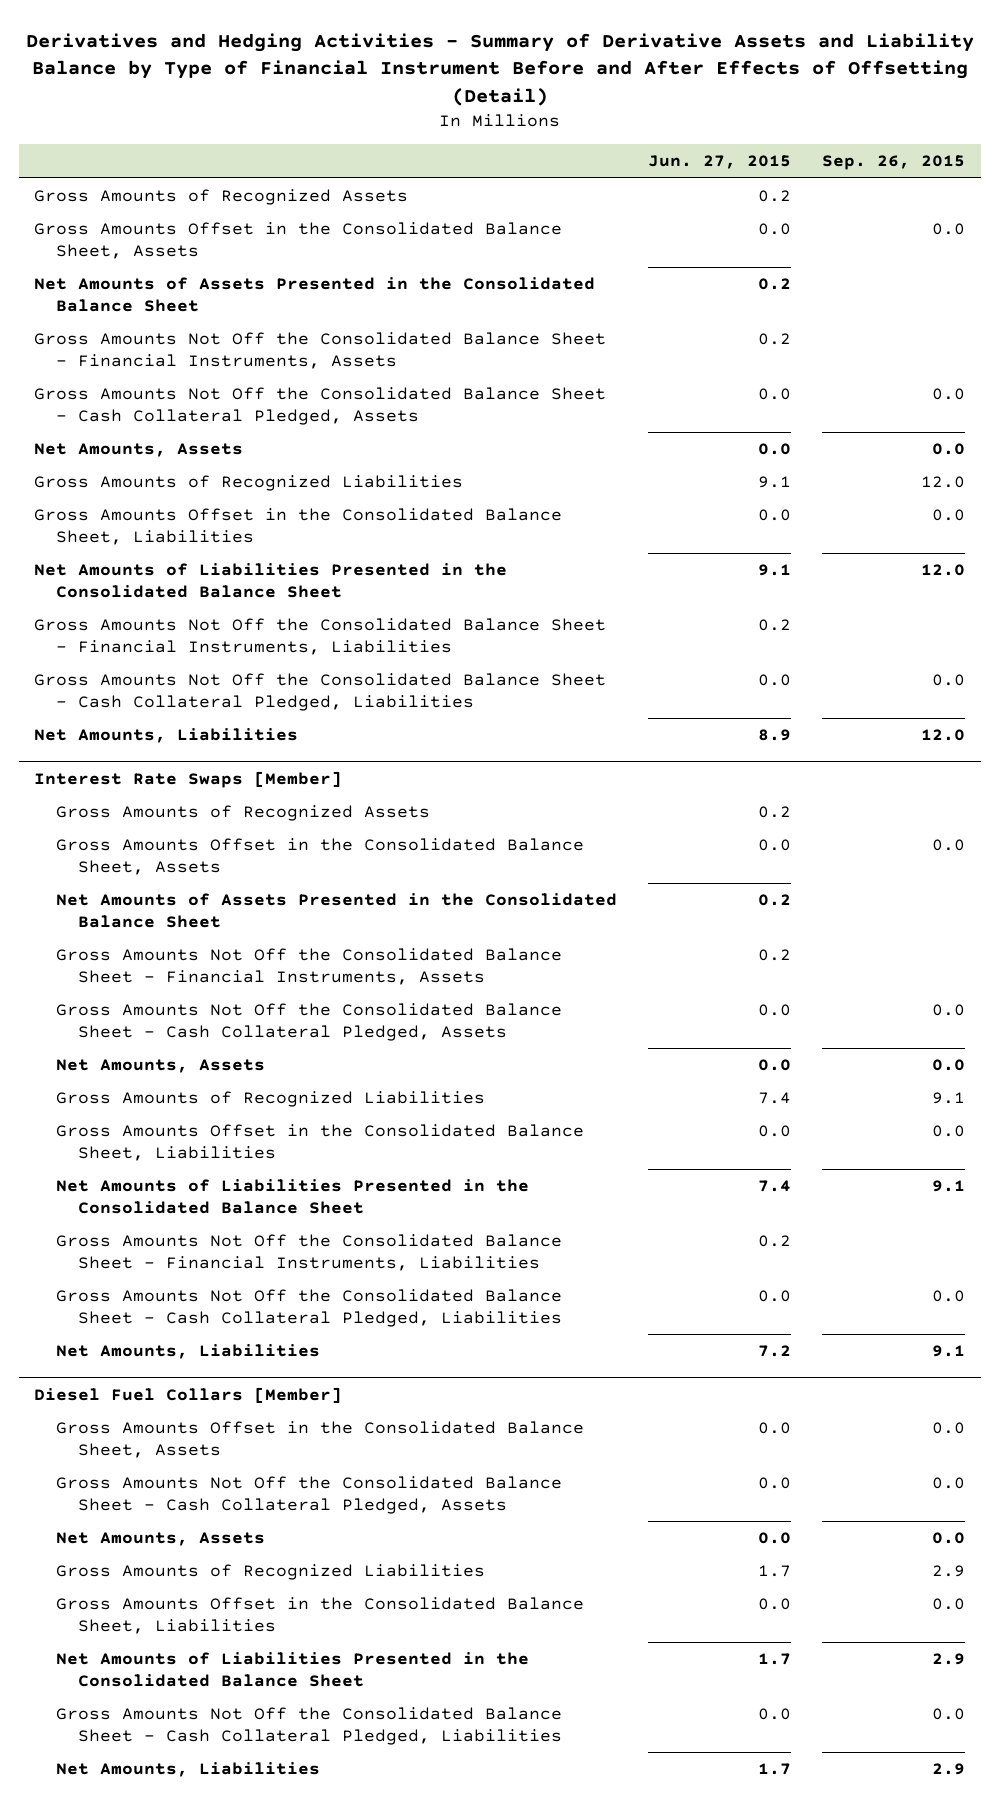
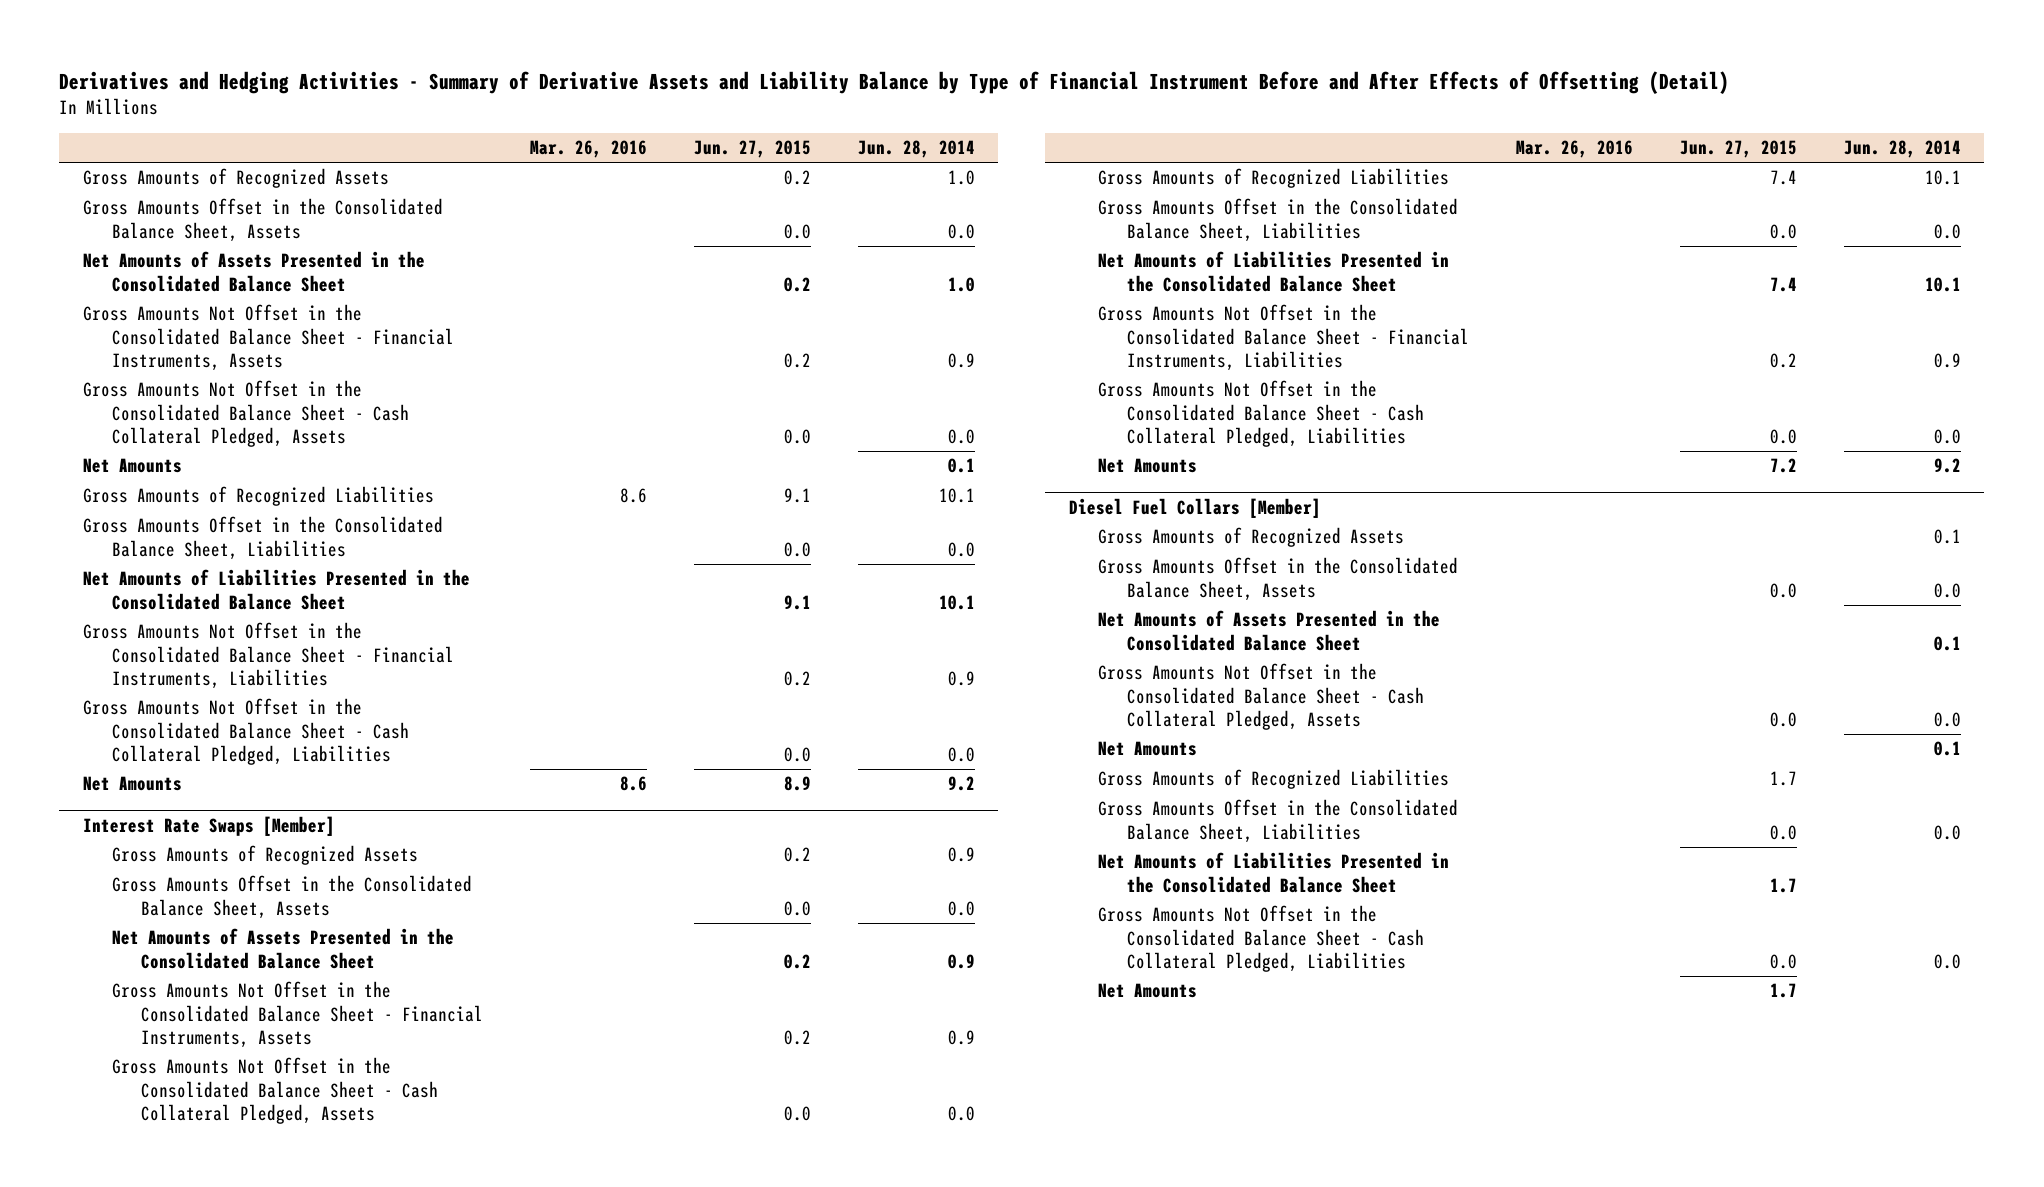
- | Jun. 27, 2015 | Sep. 26, 2015
+ | Mar. 26, 2016 | Jun. 27, 2015 | Jun. 28, 2014
- Gross Amounts Not Off the Consolidated Balance Sheet - Financial Instruments, Assets | 0.2 |
- Gross Amounts Not Off the Consolidated Balance Sheet - Cash Collateral Pledged, Assets | 0.0 | 0.0
- Net Amounts, Assets | 0.0 | 0.0
+ Gross Amounts Not Offset in the Consolidated Balance Sheet - Financial Instruments, Assets | | 0.2 | 0.9
+ Gross Amounts Not Offset in the Consolidated Balance Sheet - Cash Collateral Pledged, Assets | | 0.0 | 0.0
+ Net Amounts | | | 0.1
- Gross Amounts Not Off the Consolidated Balance Sheet - Financial Instruments, Liabilities | 0.2 |
- Gross Amounts Not Off the Consolidated Balance Sheet - Cash Collateral Pledged, Liabilities | 0.0 | 0.0
- Net Amounts, Liabilities | 8.9 | 12.0
+ Gross Amounts Not Offset in the Consolidated Balance Sheet - Financial Instruments, Liabilities | | 0.2 | 0.9
+ Gross Amounts Not Offset in the Consolidated Balance Sheet - Cash Collateral Pledged, Liabilities | | 0.0 | 0.0
+ Net Amounts | 8.6 | 8.9 | 9.2
@ Interest Rate Swaps [Member]
- Gross Amounts Not Off the Consolidated Balance Sheet - Financial Instruments, Assets | 0.2 |
- Gross Amounts Not Off the Consolidated Balance Sheet - Cash Collateral Pledged, Assets | 0.0 | 0.0
- Net Amounts, Assets | 0.0 | 0.0
+ Gross Amounts Not Offset in the Consolidated Balance Sheet - Financial Instruments, Assets | | 0.2 | 0.9
+ Gross Amounts Not Offset in the Consolidated Balance Sheet - Cash Collateral Pledged, Assets | | 0.0 | 0.0
- Gross Amounts Not Off the Consolidated Balance Sheet - Financial Instruments, Liabilities | 0.2 |
- Gross Amounts Not Off the Consolidated Balance Sheet - Cash Collateral Pledged, Liabilities | 0.0 | 0.0
- Net Amounts, Liabilities | 7.2 | 9.1
+ Gross Amounts Not Offset in the Consolidated Balance Sheet - Financial Instruments, Liabilities | | 0.2 | 0.9
+ Gross Amounts Not Offset in the Consolidated Balance Sheet - Cash Collateral Pledged, Liabilities | | 0.0 | 0.0
+ Net Amounts | | 7.2 | 9.2
@ Diesel Fuel Collars [Member]
+ Gross Amounts of Recognized Assets | | | 0.1
- Gross Amounts Not Off the Consolidated Balance Sheet - Cash Collateral Pledged, Assets | 0.0 | 0.0
- Net Amounts, Assets | 0.0 | 0.0
+ Net Amounts of Assets Presented in the Consolidated Balance Sheet | | | 0.1
+ Gross Amounts Not Offset in the Consolidated Balance Sheet - Cash Collateral Pledged, Assets | | 0.0 | 0.0
+ Net Amounts | | | 0.1
- Gross Amounts Not Off the Consolidated Balance Sheet - Cash Collateral Pledged, Liabilities | 0.0 | 0.0
- Net Amounts, Liabilities | 1.7 | 2.9
+ Gross Amounts Not Offset in the Consolidated Balance Sheet - Cash Collateral Pledged, Liabilities | | 0.0 | 0.0
+ Net Amounts | | 1.7 |

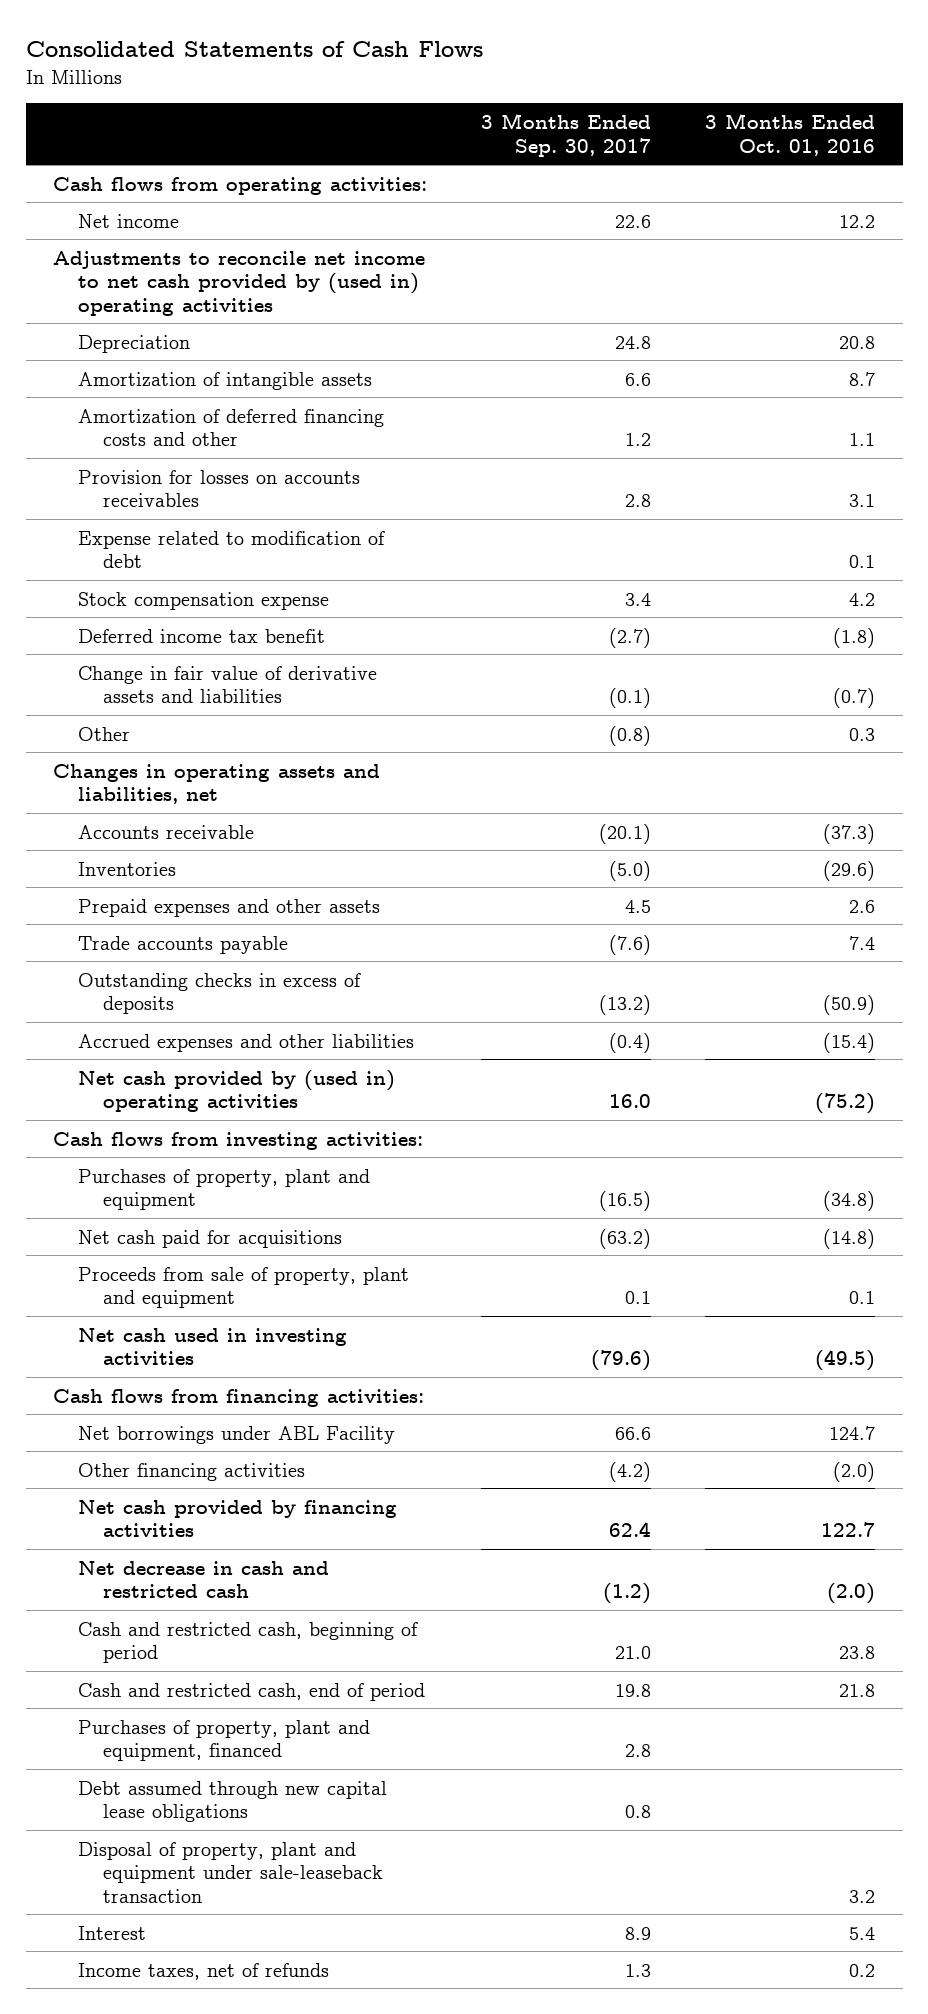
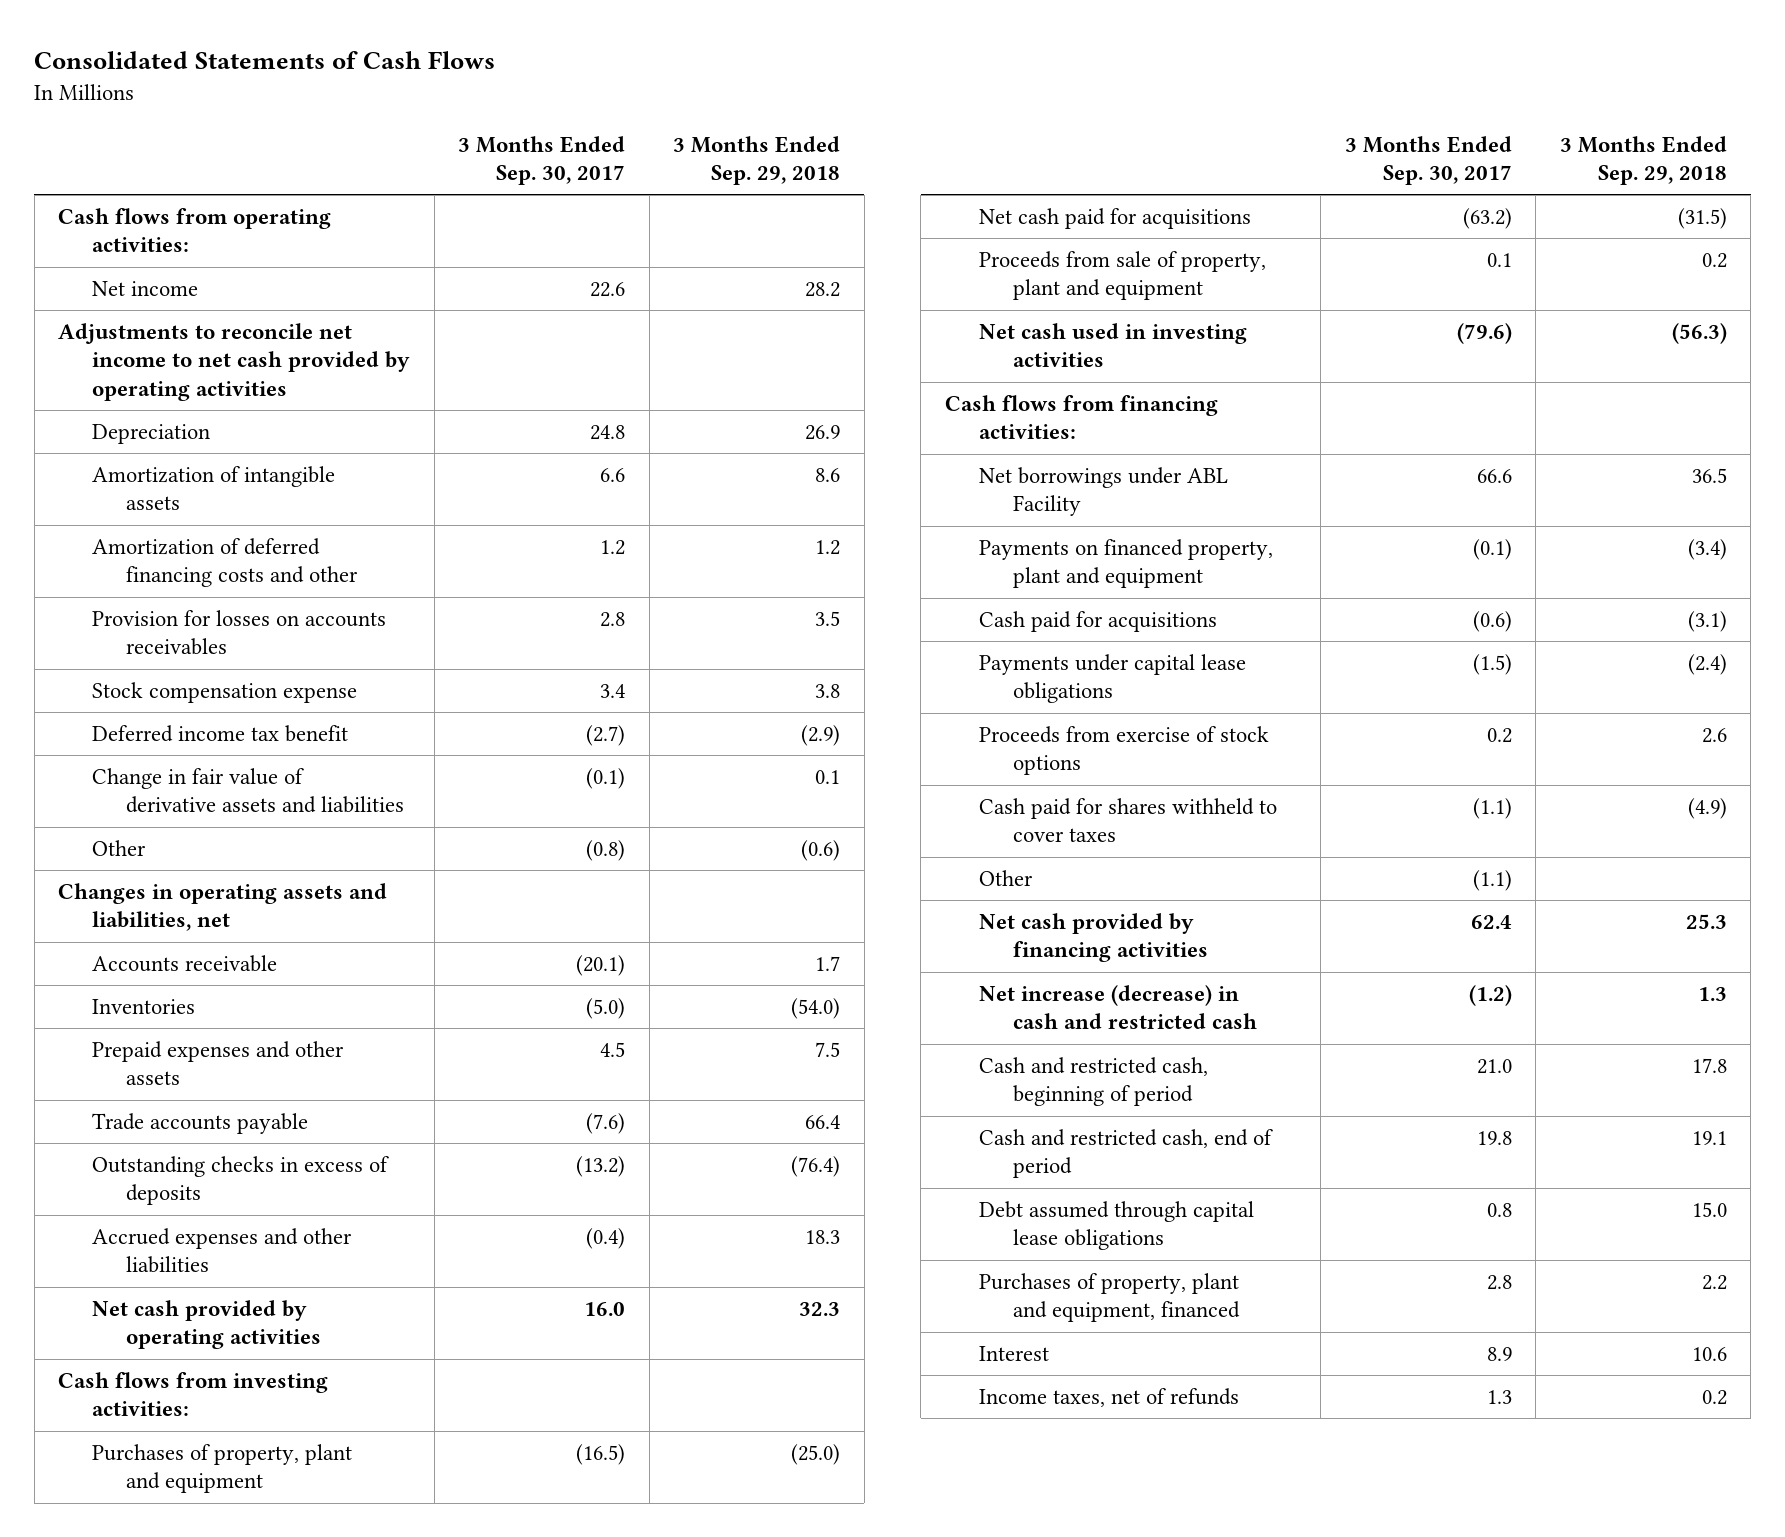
- | 3 Months Ended Sep. 30, 2017 | 3 Months Ended Oct. 01, 2016
+ | 3 Months Ended Sep. 30, 2017 | 3 Months Ended Sep. 29, 2018
- Adjustments to reconcile net income to net cash provided by (used in) operating activities
+ Adjustments to reconcile net income to net cash provided by operating activities
- Expense related to modification of debt | | 0.1
- Net cash provided by (used in) operating activities | 16.0 | (75.2)
+ Net cash provided by operating activities | 16.0 | 32.3
- Other financing activities | (4.2) | (2.0)
+ Payments on financed property, plant and equipment | (0.1) | (3.4)
+ Cash paid for acquisitions | (0.6) | (3.1)
+ Payments under capital lease obligations | (1.5) | (2.4)
+ Proceeds from exercise of stock options | 0.2 | 2.6
+ Cash paid for shares withheld to cover taxes | (1.1) | (4.9)
+ Other | (1.1) |
- Net decrease in cash and restricted cash | (1.2) | (2.0)
+ Net increase (decrease) in cash and restricted cash | (1.2) | 1.3
+ Debt assumed through capital lease obligations | 0.8 | 15.0
- Debt assumed through new capital lease obligations | 0.8 |
- Disposal of property, plant and equipment under sale-leaseback transaction | | 3.2

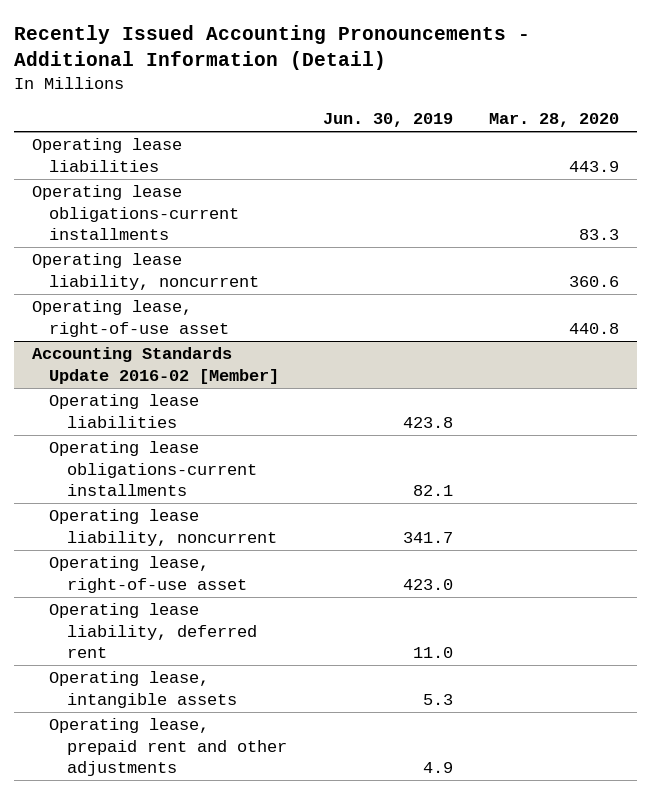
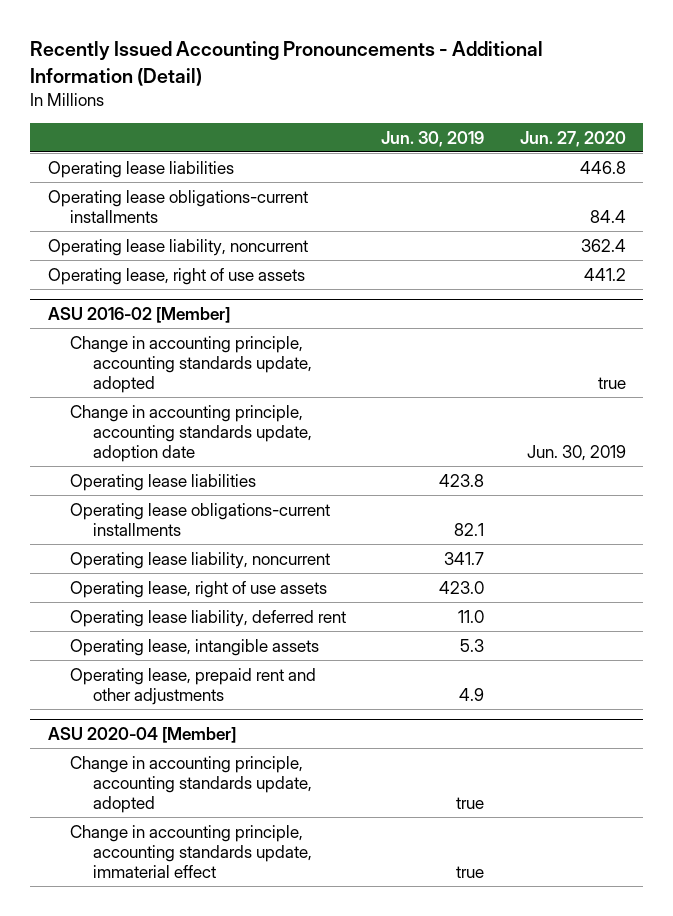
- | Jun. 30, 2019 | Mar. 28, 2020
+ | Jun. 30, 2019 | Jun. 27, 2020
- Operating lease, right-of-use asset | | 440.8
- Accounting Standards Update 2016-02 [Member]
+ Operating lease, right of use assets | | 441.2
+ ASU 2016-02 [Member]
+ Change in accounting principle, accounting standards update, adopted | | true
+ Change in accounting principle, accounting standards update, adoption date | | Jun. 30, 2019
- Operating lease, right-of-use asset | 423.0 |
+ Operating lease, right of use assets | 423.0 |
+ ASU 2020-04 [Member]
+ Change in accounting principle, accounting standards update, adopted | true |
+ Change in accounting principle, accounting standards update, immaterial effect | true |

